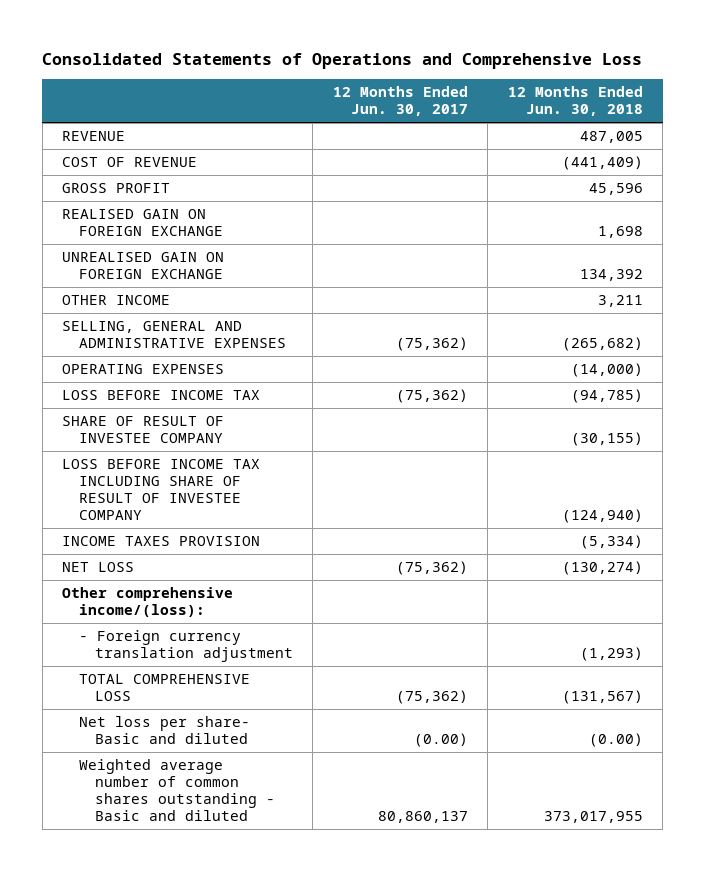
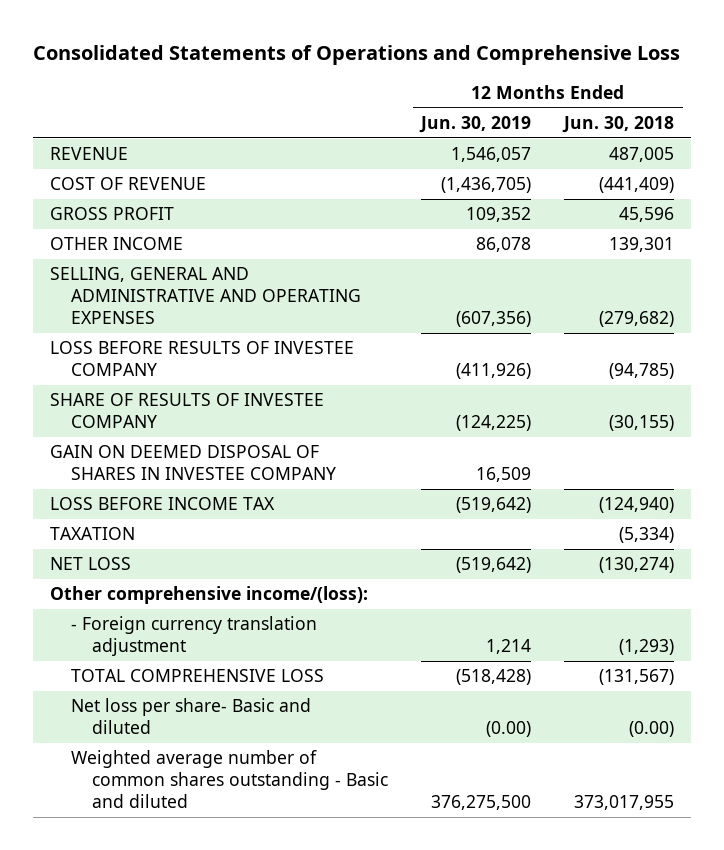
- | 12 Months Ended Jun. 30, 2017 | 12 Months Ended Jun. 30, 2018
+ | 12 Months Ended Jun. 30, 2019 | 12 Months Ended Jun. 30, 2018
- REALISED GAIN ON FOREIGN EXCHANGE | | 1,698
- UNREALISED GAIN ON FOREIGN EXCHANGE | | 134,392
- OTHER INCOME | | 3,211
- SELLING, GENERAL AND ADMINISTRATIVE EXPENSES | (75,362) | (265,682)
- OPERATING EXPENSES | | (14,000)
- LOSS BEFORE INCOME TAX | (75,362) | (94,785)
- SHARE OF RESULT OF INVESTEE COMPANY | | (30,155)
- LOSS BEFORE INCOME TAX INCLUDING SHARE OF RESULT OF INVESTEE COMPANY | | (124,940)
- INCOME TAXES PROVISION | | (5,334)
+ OTHER INCOME | 86,078 | 139,301
+ SELLING, GENERAL AND ADMINISTRATIVE AND OPERATING EXPENSES | (607,356) | (279,682)
+ LOSS BEFORE RESULTS OF INVESTEE COMPANY | (411,926) | (94,785)
+ SHARE OF RESULTS OF INVESTEE COMPANY | (124,225) | (30,155)
+ GAIN ON DEEMED DISPOSAL OF SHARES IN INVESTEE COMPANY | 16,509 |
+ LOSS BEFORE INCOME TAX | (519,642) | (124,940)
+ TAXATION | | (5,334)

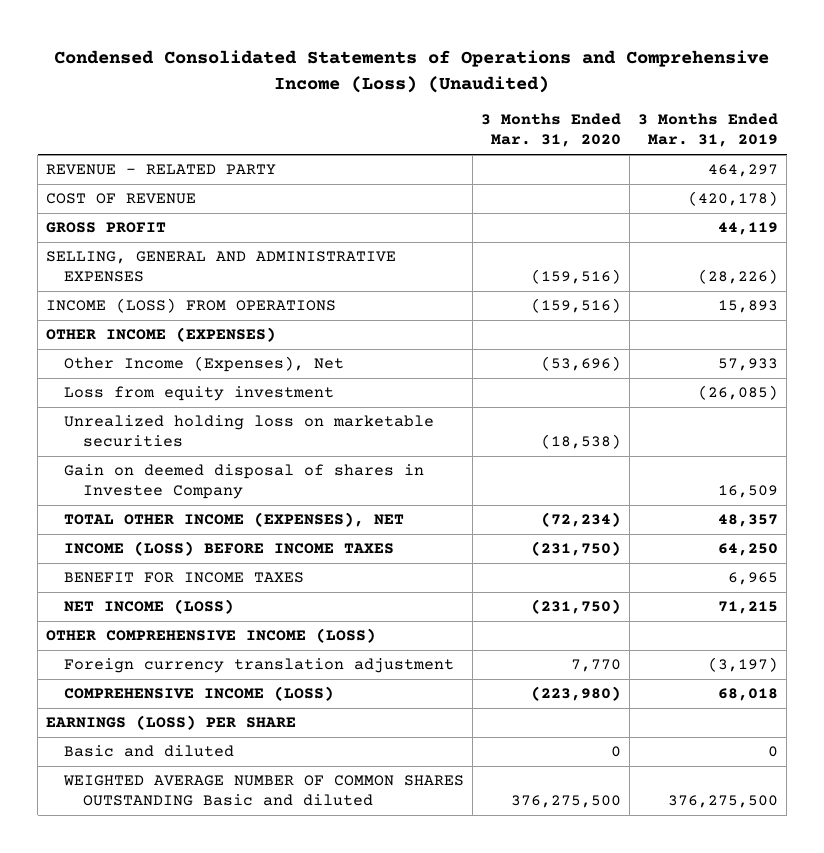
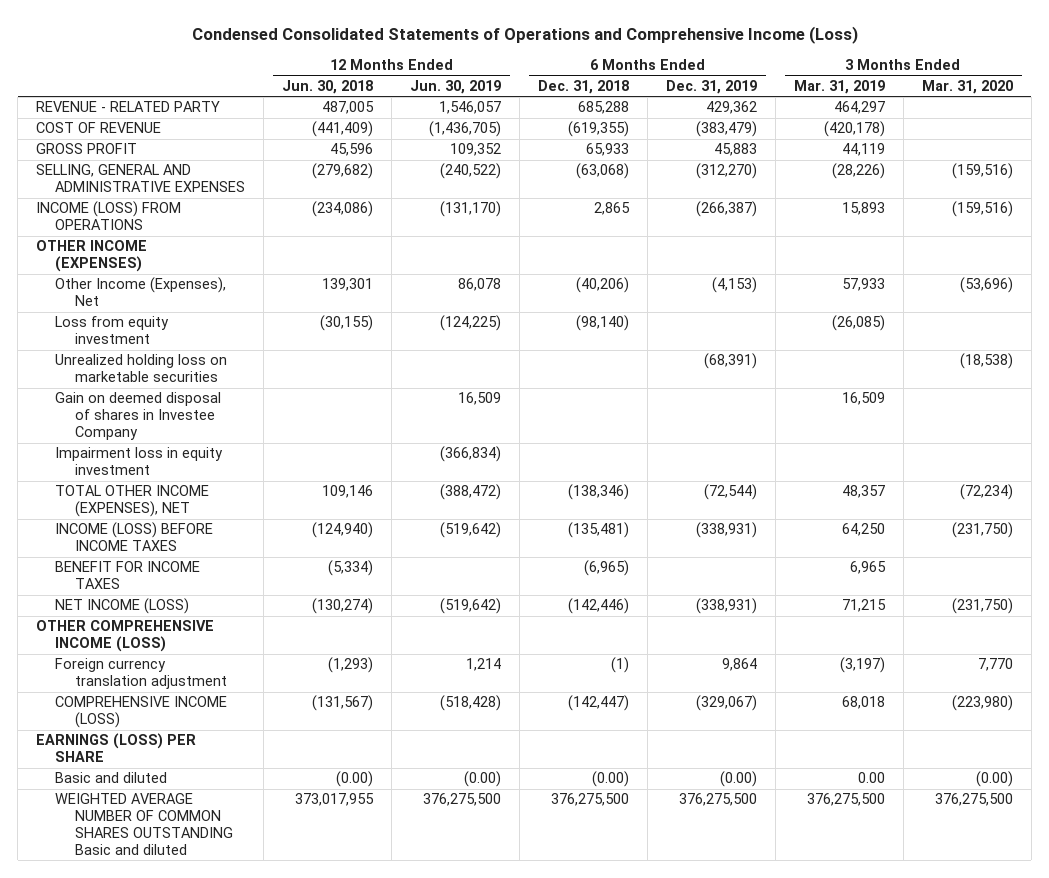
- Condensed Consolidated Statements of Operations and Comprehensive Income (Loss) (Unaudited)
+ Condensed Consolidated Statements of Operations and Comprehensive Income (Loss)
- | 3 Months Ended Mar. 31, 2020 | 3 Months Ended Mar. 31, 2019
+ | 12 Months Ended Jun. 30, 2018 | 12 Months Ended Jun. 30, 2019 | 6 Months Ended Dec. 31, 2018 | 6 Months Ended Dec. 31, 2019 | 3 Months Ended Mar. 31, 2019 | 3 Months Ended Mar. 31, 2020
+ Impairment loss in equity investment | | (366,834) | | | |
- Basic and diluted | 0 | 0
+ Basic and diluted | (0.00) | (0.00) | (0.00) | (0.00) | 0.00 | (0.00)

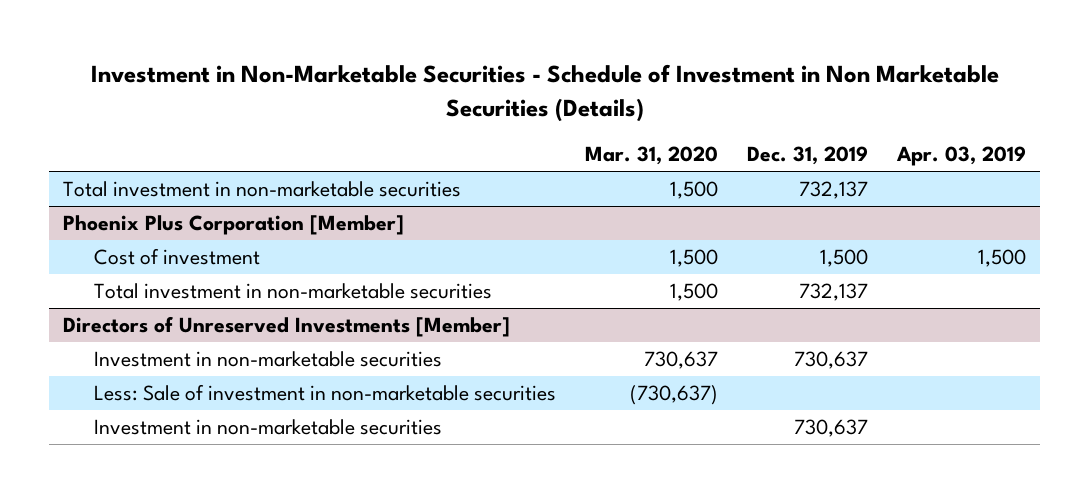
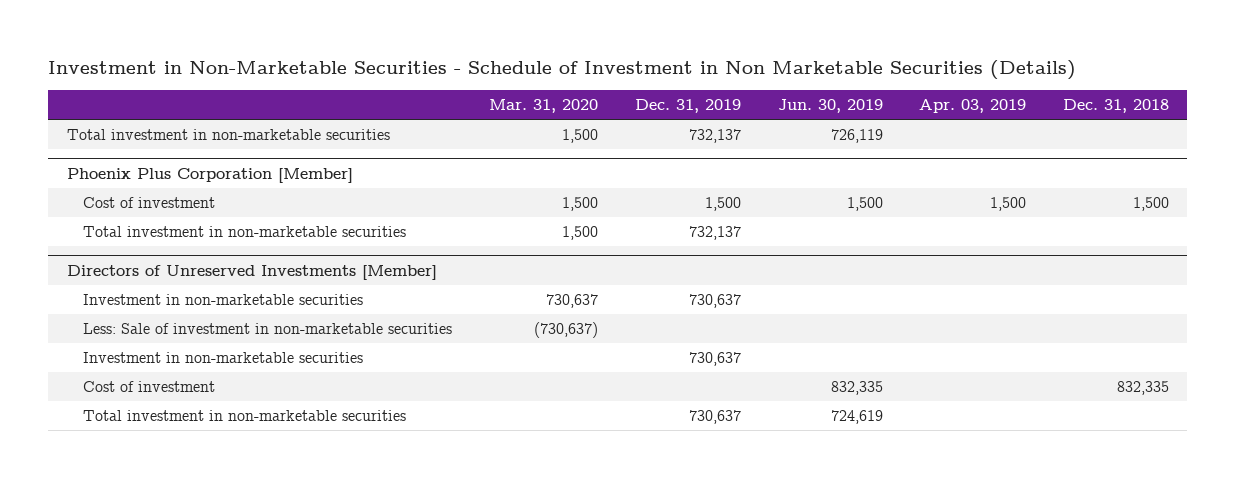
- | Mar. 31, 2020 | Dec. 31, 2019 | Apr. 03, 2019
+ | Mar. 31, 2020 | Dec. 31, 2019 | Jun. 30, 2019 | Apr. 03, 2019 | Dec. 31, 2018
@ Directors of Unreserved Investments [Member]
+ Cost of investment | | | 832,335 | | 832,335
+ Total investment in non-marketable securities | | 730,637 | 724,619 | |

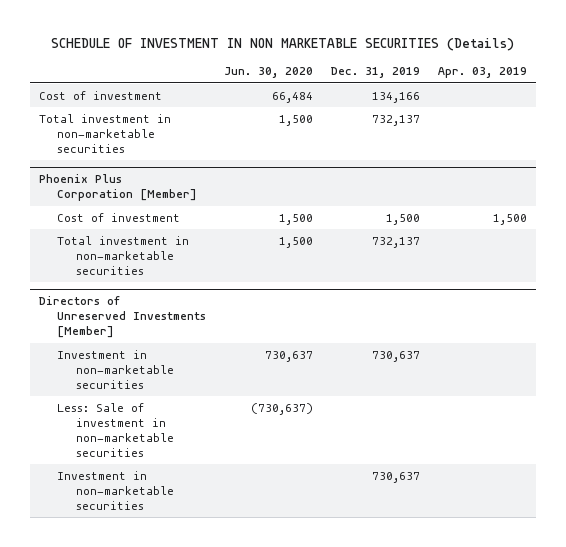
- Investment in Non-Marketable Securities - Schedule of Investment in Non Marketable Securities (Details)
+ SCHEDULE OF INVESTMENT IN NON MARKETABLE SECURITIES (Details)
- | Mar. 31, 2020 | Dec. 31, 2019 | Jun. 30, 2019 | Apr. 03, 2019 | Dec. 31, 2018
+ | Jun. 30, 2020 | Dec. 31, 2019 | Apr. 03, 2019
+ Cost of investment | 66,484 | 134,166 |
@ Directors of Unreserved Investments [Member]
- Cost of investment | | | 832,335 | | 832,335
- Total investment in non-marketable securities | | 730,637 | 724,619 | |

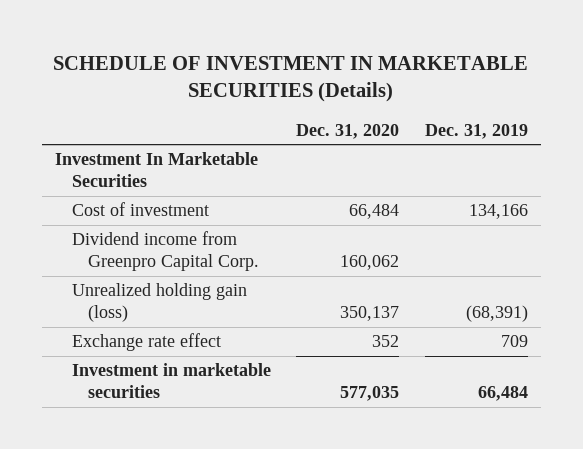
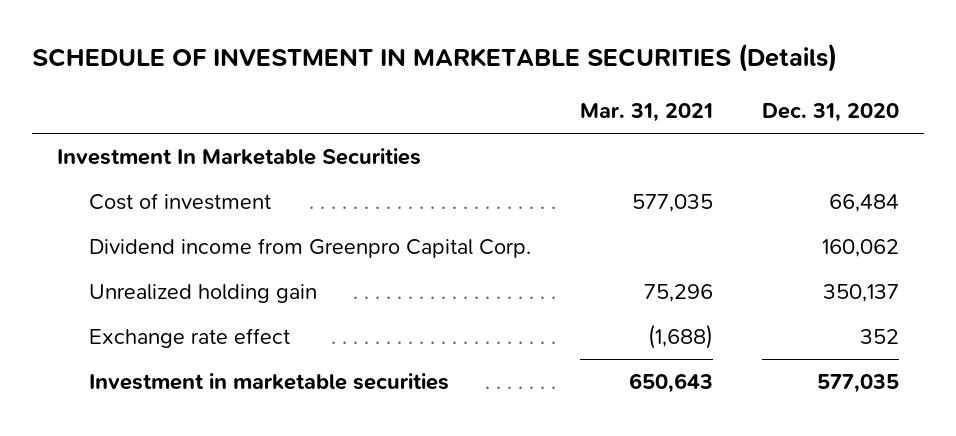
- | Dec. 31, 2020 | Dec. 31, 2019
+ | Mar. 31, 2021 | Dec. 31, 2020
- Unrealized holding gain (loss) | 350,137 | (68,391)
+ Unrealized holding gain | 75,296 | 350,137

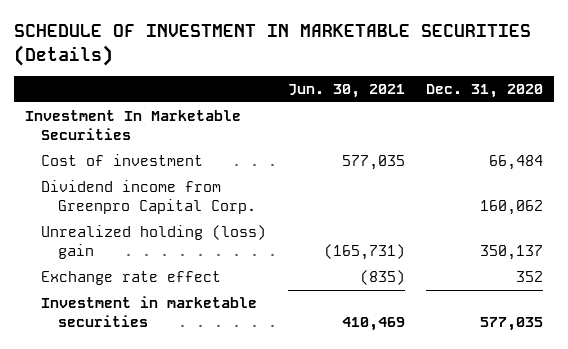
- | Mar. 31, 2021 | Dec. 31, 2020
+ | Jun. 30, 2021 | Dec. 31, 2020
- Unrealized holding gain | 75,296 | 350,137
+ Unrealized holding (loss) gain | (165,731) | 350,137

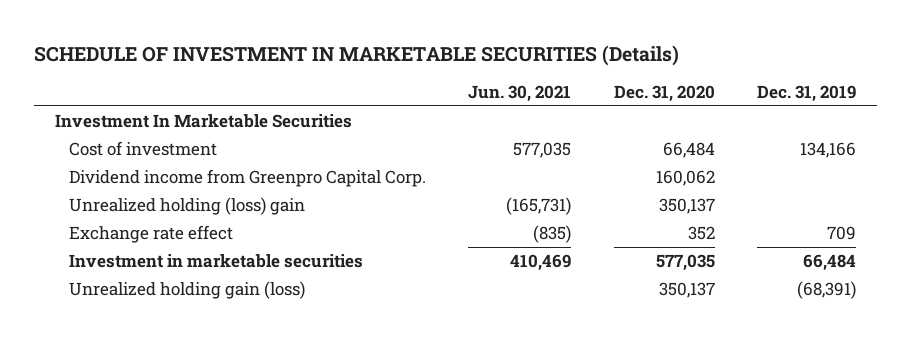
- | Jun. 30, 2021 | Dec. 31, 2020
+ | Jun. 30, 2021 | Dec. 31, 2020 | Dec. 31, 2019
+ Unrealized holding gain (loss) | | 350,137 | (68,391)

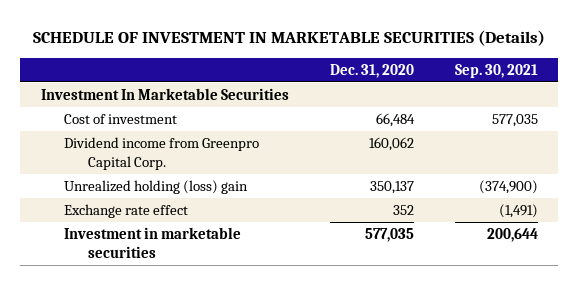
- | Jun. 30, 2021 | Dec. 31, 2020 | Dec. 31, 2019
+ | Dec. 31, 2020 | Sep. 30, 2021
- Unrealized holding gain (loss) | | 350,137 | (68,391)

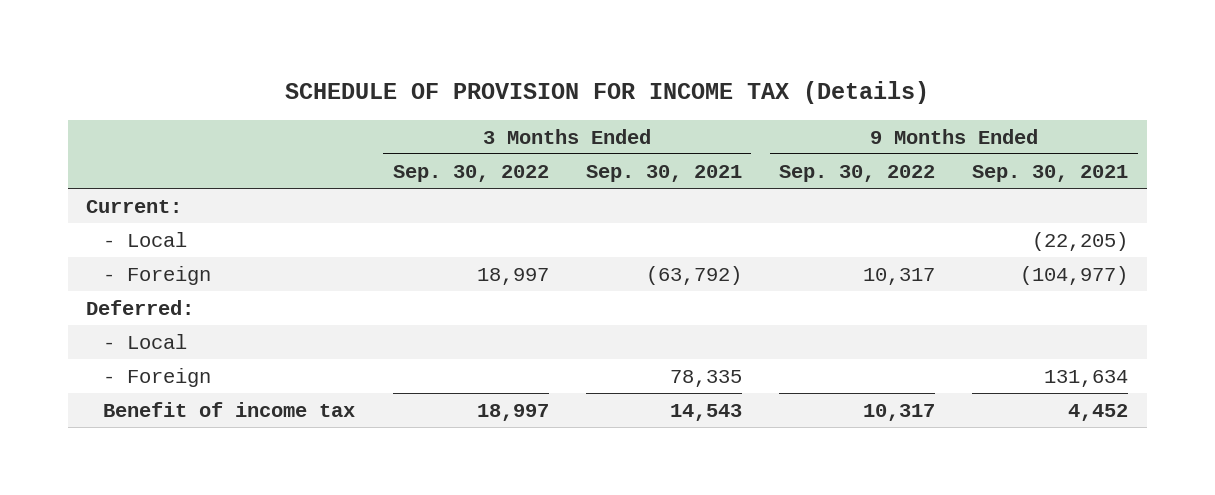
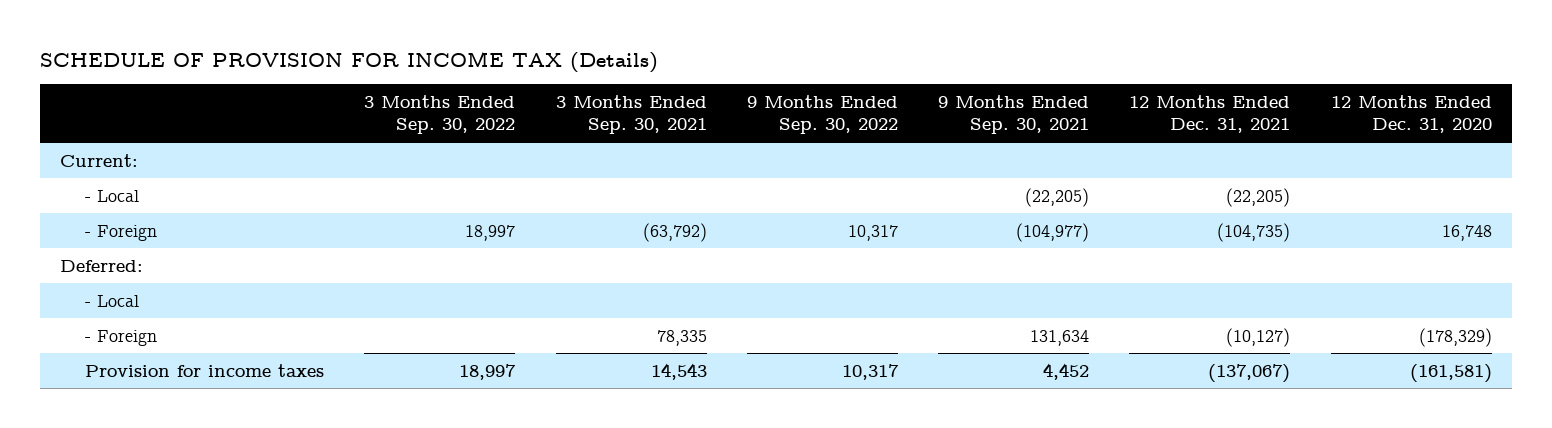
- | 3 Months Ended Sep. 30, 2022 | 3 Months Ended Sep. 30, 2021 | 9 Months Ended Sep. 30, 2022 | 9 Months Ended Sep. 30, 2021
+ | 3 Months Ended Sep. 30, 2022 | 3 Months Ended Sep. 30, 2021 | 9 Months Ended Sep. 30, 2022 | 9 Months Ended Sep. 30, 2021 | 12 Months Ended Dec. 31, 2021 | 12 Months Ended Dec. 31, 2020
- Benefit of income tax | 18,997 | 14,543 | 10,317 | 4,452
+ Provision for income taxes | 18,997 | 14,543 | 10,317 | 4,452 | (137,067) | (161,581)

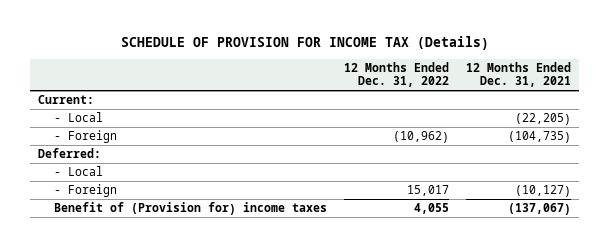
- | 3 Months Ended Sep. 30, 2022 | 3 Months Ended Sep. 30, 2021 | 9 Months Ended Sep. 30, 2022 | 9 Months Ended Sep. 30, 2021 | 12 Months Ended Dec. 31, 2021 | 12 Months Ended Dec. 31, 2020
+ | 12 Months Ended Dec. 31, 2022 | 12 Months Ended Dec. 31, 2021
- Provision for income taxes | 18,997 | 14,543 | 10,317 | 4,452 | (137,067) | (161,581)
+ Benefit of (Provision for) income taxes | 4,055 | (137,067)

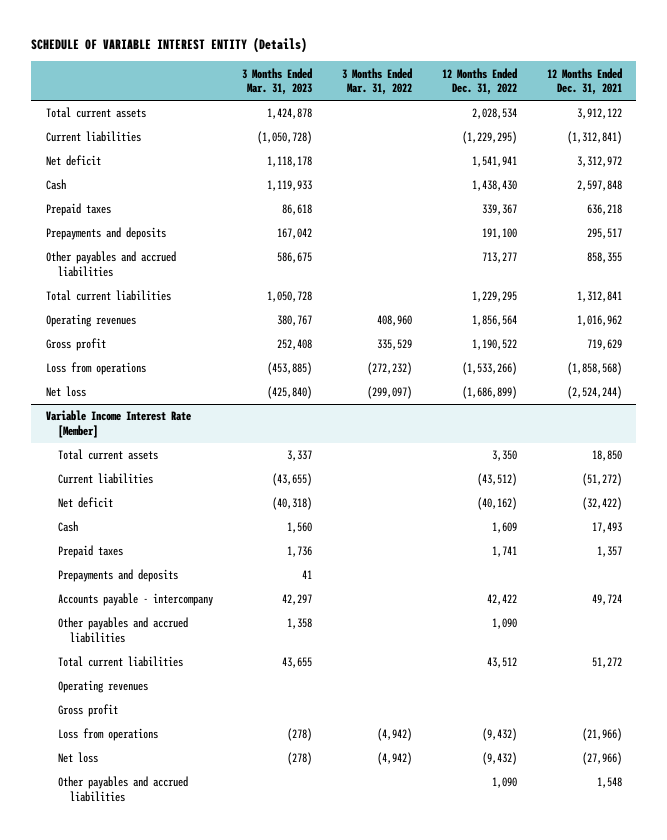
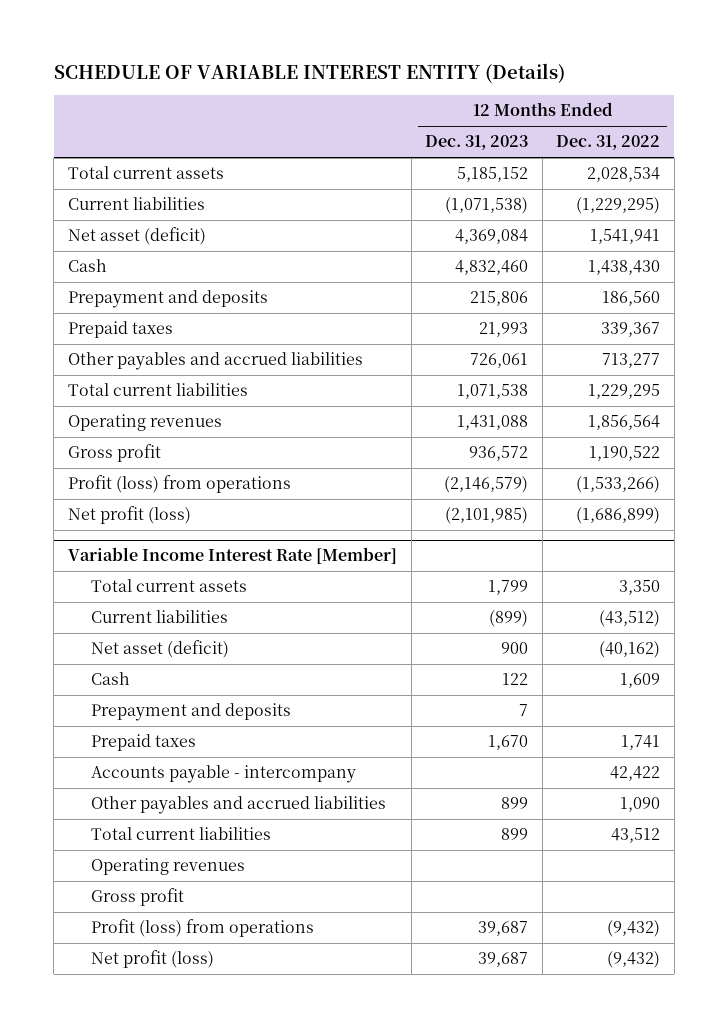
- | 3 Months Ended Mar. 31, 2023 | 3 Months Ended Mar. 31, 2022 | 12 Months Ended Dec. 31, 2022 | 12 Months Ended Dec. 31, 2021
+ | 12 Months Ended Dec. 31, 2023 | 12 Months Ended Dec. 31, 2022
- Net deficit | 1,118,178 | | 1,541,941 | 3,312,972
+ Net asset (deficit) | 4,369,084 | 1,541,941
+ Prepayment and deposits | 215,806 | 186,560
- Prepayments and deposits | 167,042 | | 191,100 | 295,517
- Loss from operations | (453,885) | (272,232) | (1,533,266) | (1,858,568)
- Net loss | (425,840) | (299,097) | (1,686,899) | (2,524,244)
+ Profit (loss) from operations | (2,146,579) | (1,533,266)
+ Net profit (loss) | (2,101,985) | (1,686,899)
@ Variable Income Interest Rate [Member]
- Net deficit | (40,318) | | (40,162) | (32,422)
+ Net asset (deficit) | 900 | (40,162)
+ Prepayment and deposits | 7 |
- Prepayments and deposits | 41 | | |
- Loss from operations | (278) | (4,942) | (9,432) | (21,966)
- Net loss | (278) | (4,942) | (9,432) | (27,966)
- Other payables and accrued liabilities | | | 1,090 | 1,548
+ Profit (loss) from operations | 39,687 | (9,432)
+ Net profit (loss) | 39,687 | (9,432)

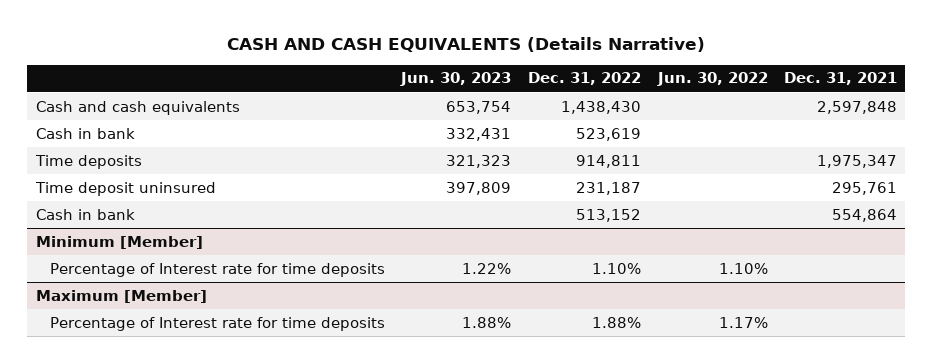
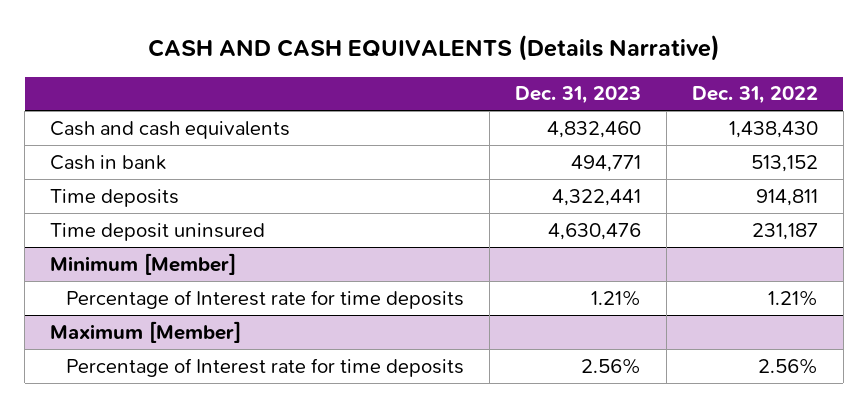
- | Jun. 30, 2023 | Dec. 31, 2022 | Jun. 30, 2022 | Dec. 31, 2021
+ | Dec. 31, 2023 | Dec. 31, 2022
- Cash in bank | 332,431 | 523,619 | |
moved up: Cash in bank | 494,771 | 513,152
@ Minimum [Member]
- Percentage of Interest rate for time deposits | 1.22% | 1.10% | 1.10% |
+ Percentage of Interest rate for time deposits | 1.21% | 1.21%
@ Maximum [Member]
- Percentage of Interest rate for time deposits | 1.88% | 1.88% | 1.17% |
+ Percentage of Interest rate for time deposits | 2.56% | 2.56%

